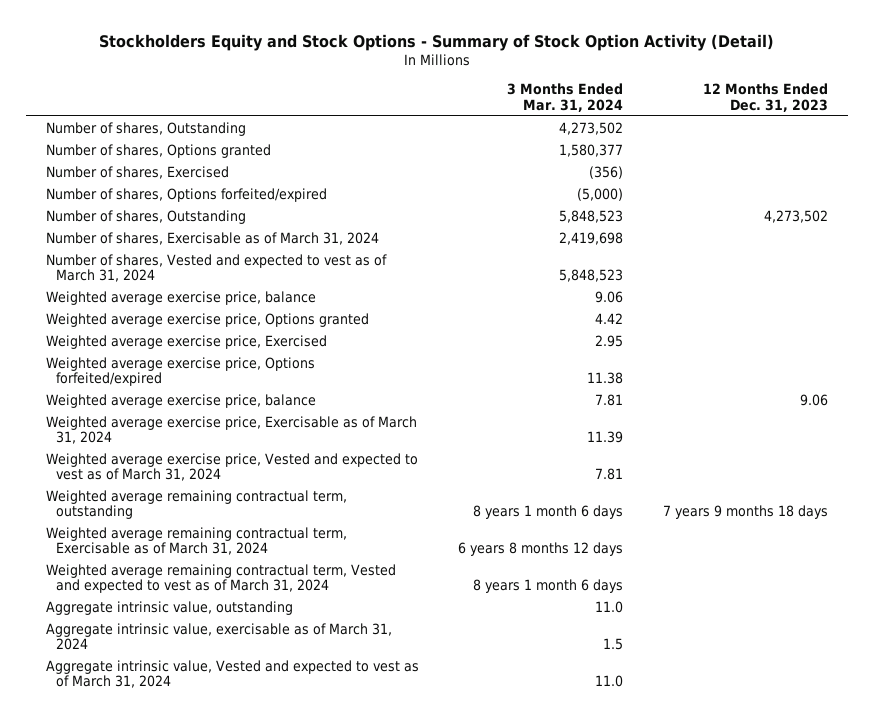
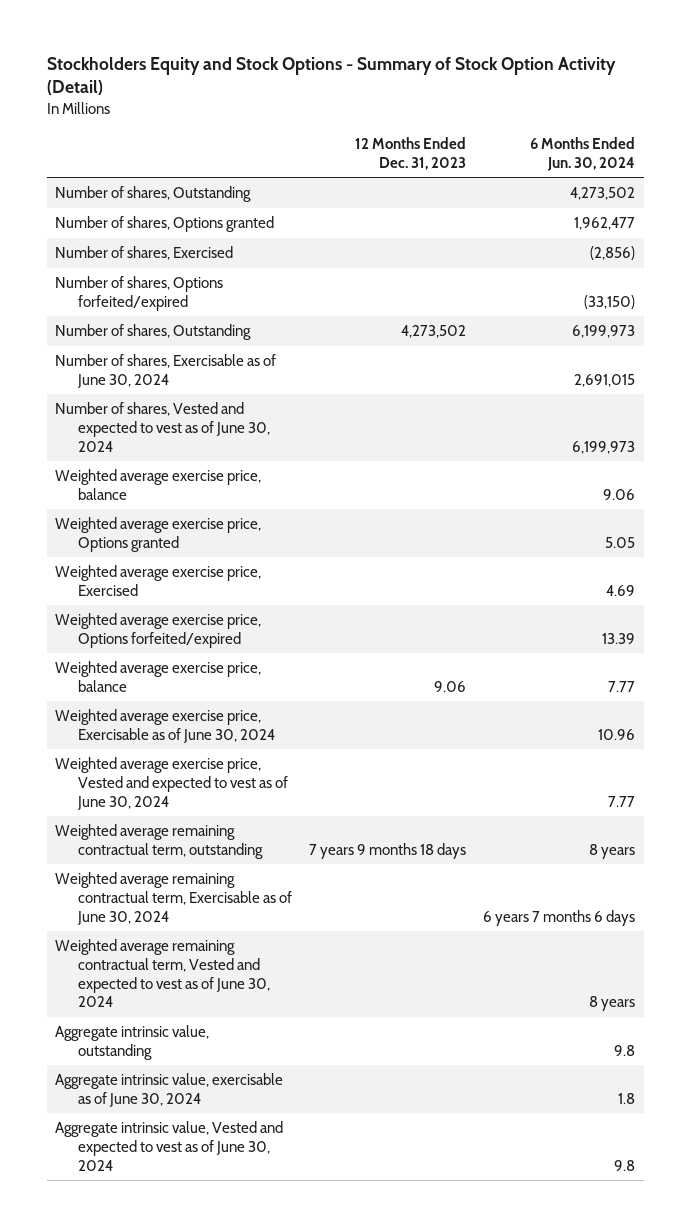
- | 3 Months Ended Mar. 31, 2024 | 12 Months Ended Dec. 31, 2023
+ | 12 Months Ended Dec. 31, 2023 | 6 Months Ended Jun. 30, 2024
- Number of shares, Exercisable as of March 31, 2024 | 2,419,698 |
- Number of shares, Vested and expected to vest as of March 31, 2024 | 5,848,523 |
+ Number of shares, Exercisable as of June 30, 2024 | | 2,691,015
+ Number of shares, Vested and expected to vest as of June 30, 2024 | | 6,199,973
- Weighted average exercise price, Exercisable as of March 31, 2024 | 11.39 |
- Weighted average exercise price, Vested and expected to vest as of March 31, 2024 | 7.81 |
+ Weighted average exercise price, Exercisable as of June 30, 2024 | | 10.96
+ Weighted average exercise price, Vested and expected to vest as of June 30, 2024 | | 7.77
- Weighted average remaining contractual term, Exercisable as of March 31, 2024 | 6 years 8 months 12 days |
- Weighted average remaining contractual term, Vested and expected to vest as of March 31, 2024 | 8 years 1 month 6 days |
+ Weighted average remaining contractual term, Exercisable as of June 30, 2024 | | 6 years 7 months 6 days
+ Weighted average remaining contractual term, Vested and expected to vest as of June 30, 2024 | | 8 years
- Aggregate intrinsic value, exercisable as of March 31, 2024 | 1.5 |
- Aggregate intrinsic value, Vested and expected to vest as of March 31, 2024 | 11.0 |
+ Aggregate intrinsic value, exercisable as of June 30, 2024 | | 1.8
+ Aggregate intrinsic value, Vested and expected to vest as of June 30, 2024 | | 9.8

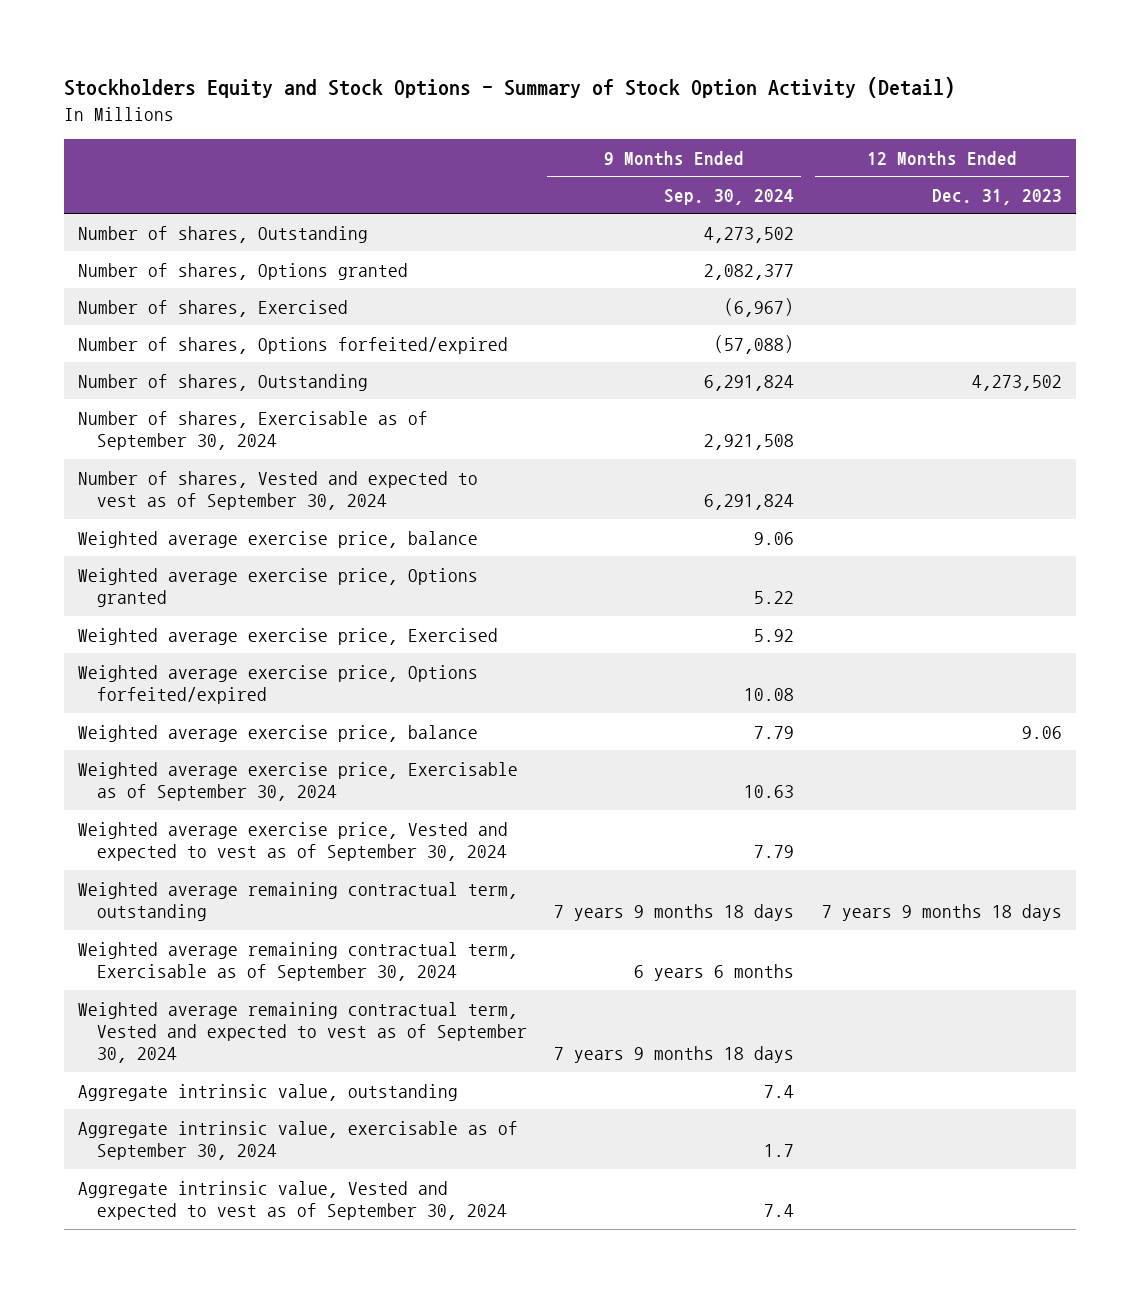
- | 12 Months Ended Dec. 31, 2023 | 6 Months Ended Jun. 30, 2024
+ | 9 Months Ended Sep. 30, 2024 | 12 Months Ended Dec. 31, 2023
- Number of shares, Exercisable as of June 30, 2024 | | 2,691,015
- Number of shares, Vested and expected to vest as of June 30, 2024 | | 6,199,973
+ Number of shares, Exercisable as of September 30, 2024 | 2,921,508 |
+ Number of shares, Vested and expected to vest as of September 30, 2024 | 6,291,824 |
- Weighted average exercise price, Exercisable as of June 30, 2024 | | 10.96
- Weighted average exercise price, Vested and expected to vest as of June 30, 2024 | | 7.77
+ Weighted average exercise price, Exercisable as of September 30, 2024 | 10.63 |
+ Weighted average exercise price, Vested and expected to vest as of September 30, 2024 | 7.79 |
- Weighted average remaining contractual term, Exercisable as of June 30, 2024 | | 6 years 7 months 6 days
- Weighted average remaining contractual term, Vested and expected to vest as of June 30, 2024 | | 8 years
+ Weighted average remaining contractual term, Exercisable as of September 30, 2024 | 6 years 6 months |
+ Weighted average remaining contractual term, Vested and expected to vest as of September 30, 2024 | 7 years 9 months 18 days |
- Aggregate intrinsic value, exercisable as of June 30, 2024 | | 1.8
- Aggregate intrinsic value, Vested and expected to vest as of June 30, 2024 | | 9.8
+ Aggregate intrinsic value, exercisable as of September 30, 2024 | 1.7 |
+ Aggregate intrinsic value, Vested and expected to vest as of September 30, 2024 | 7.4 |

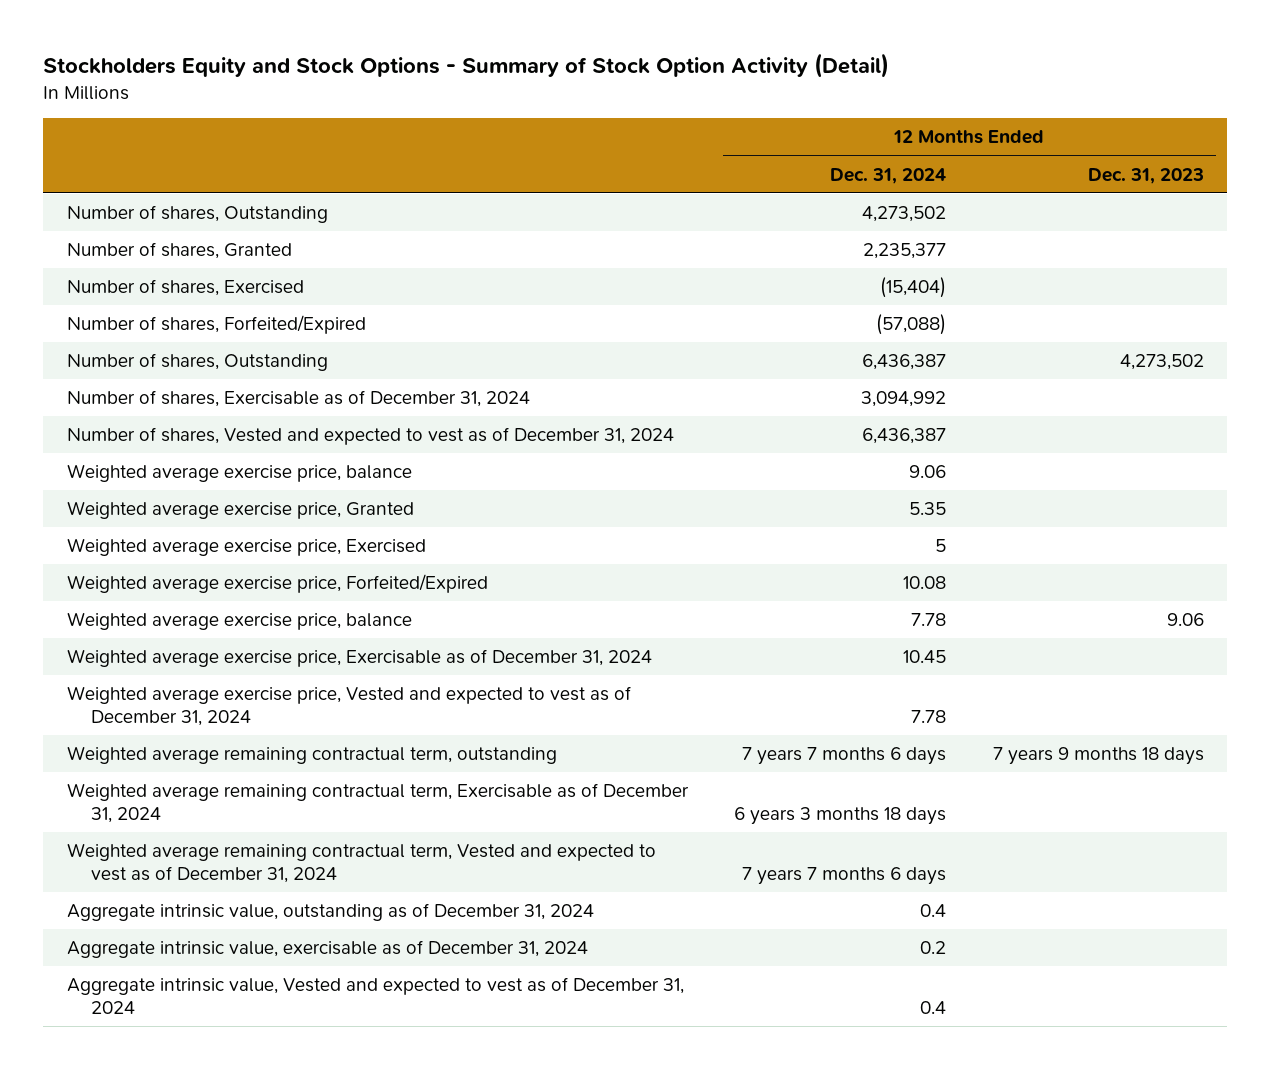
- | 9 Months Ended Sep. 30, 2024 | 12 Months Ended Dec. 31, 2023
+ | 12 Months Ended Dec. 31, 2024 | 12 Months Ended Dec. 31, 2023
- Number of shares, Options granted | 2,082,377 |
+ Number of shares, Granted | 2,235,377 |
- Number of shares, Options forfeited/expired | (57,088) |
+ Number of shares, Forfeited/Expired | (57,088) |
- Number of shares, Exercisable as of September 30, 2024 | 2,921,508 |
- Number of shares, Vested and expected to vest as of September 30, 2024 | 6,291,824 |
+ Number of shares, Exercisable as of December 31, 2024 | 3,094,992 |
+ Number of shares, Vested and expected to vest as of December 31, 2024 | 6,436,387 |
- Weighted average exercise price, Options granted | 5.22 |
+ Weighted average exercise price, Granted | 5.35 |
- Weighted average exercise price, Options forfeited/expired | 10.08 |
+ Weighted average exercise price, Forfeited/Expired | 10.08 |
- Weighted average exercise price, Exercisable as of September 30, 2024 | 10.63 |
- Weighted average exercise price, Vested and expected to vest as of September 30, 2024 | 7.79 |
+ Weighted average exercise price, Exercisable as of December 31, 2024 | 10.45 |
+ Weighted average exercise price, Vested and expected to vest as of December 31, 2024 | 7.78 |
- Weighted average remaining contractual term, Exercisable as of September 30, 2024 | 6 years 6 months |
- Weighted average remaining contractual term, Vested and expected to vest as of September 30, 2024 | 7 years 9 months 18 days |
- Aggregate intrinsic value, outstanding | 7.4 |
- Aggregate intrinsic value, exercisable as of September 30, 2024 | 1.7 |
- Aggregate intrinsic value, Vested and expected to vest as of September 30, 2024 | 7.4 |
+ Weighted average remaining contractual term, Exercisable as of December 31, 2024 | 6 years 3 months 18 days |
+ Weighted average remaining contractual term, Vested and expected to vest as of December 31, 2024 | 7 years 7 months 6 days |
+ Aggregate intrinsic value, outstanding as of December 31, 2024 | 0.4 |
+ Aggregate intrinsic value, exercisable as of December 31, 2024 | 0.2 |
+ Aggregate intrinsic value, Vested and expected to vest as of December 31, 2024 | 0.4 |

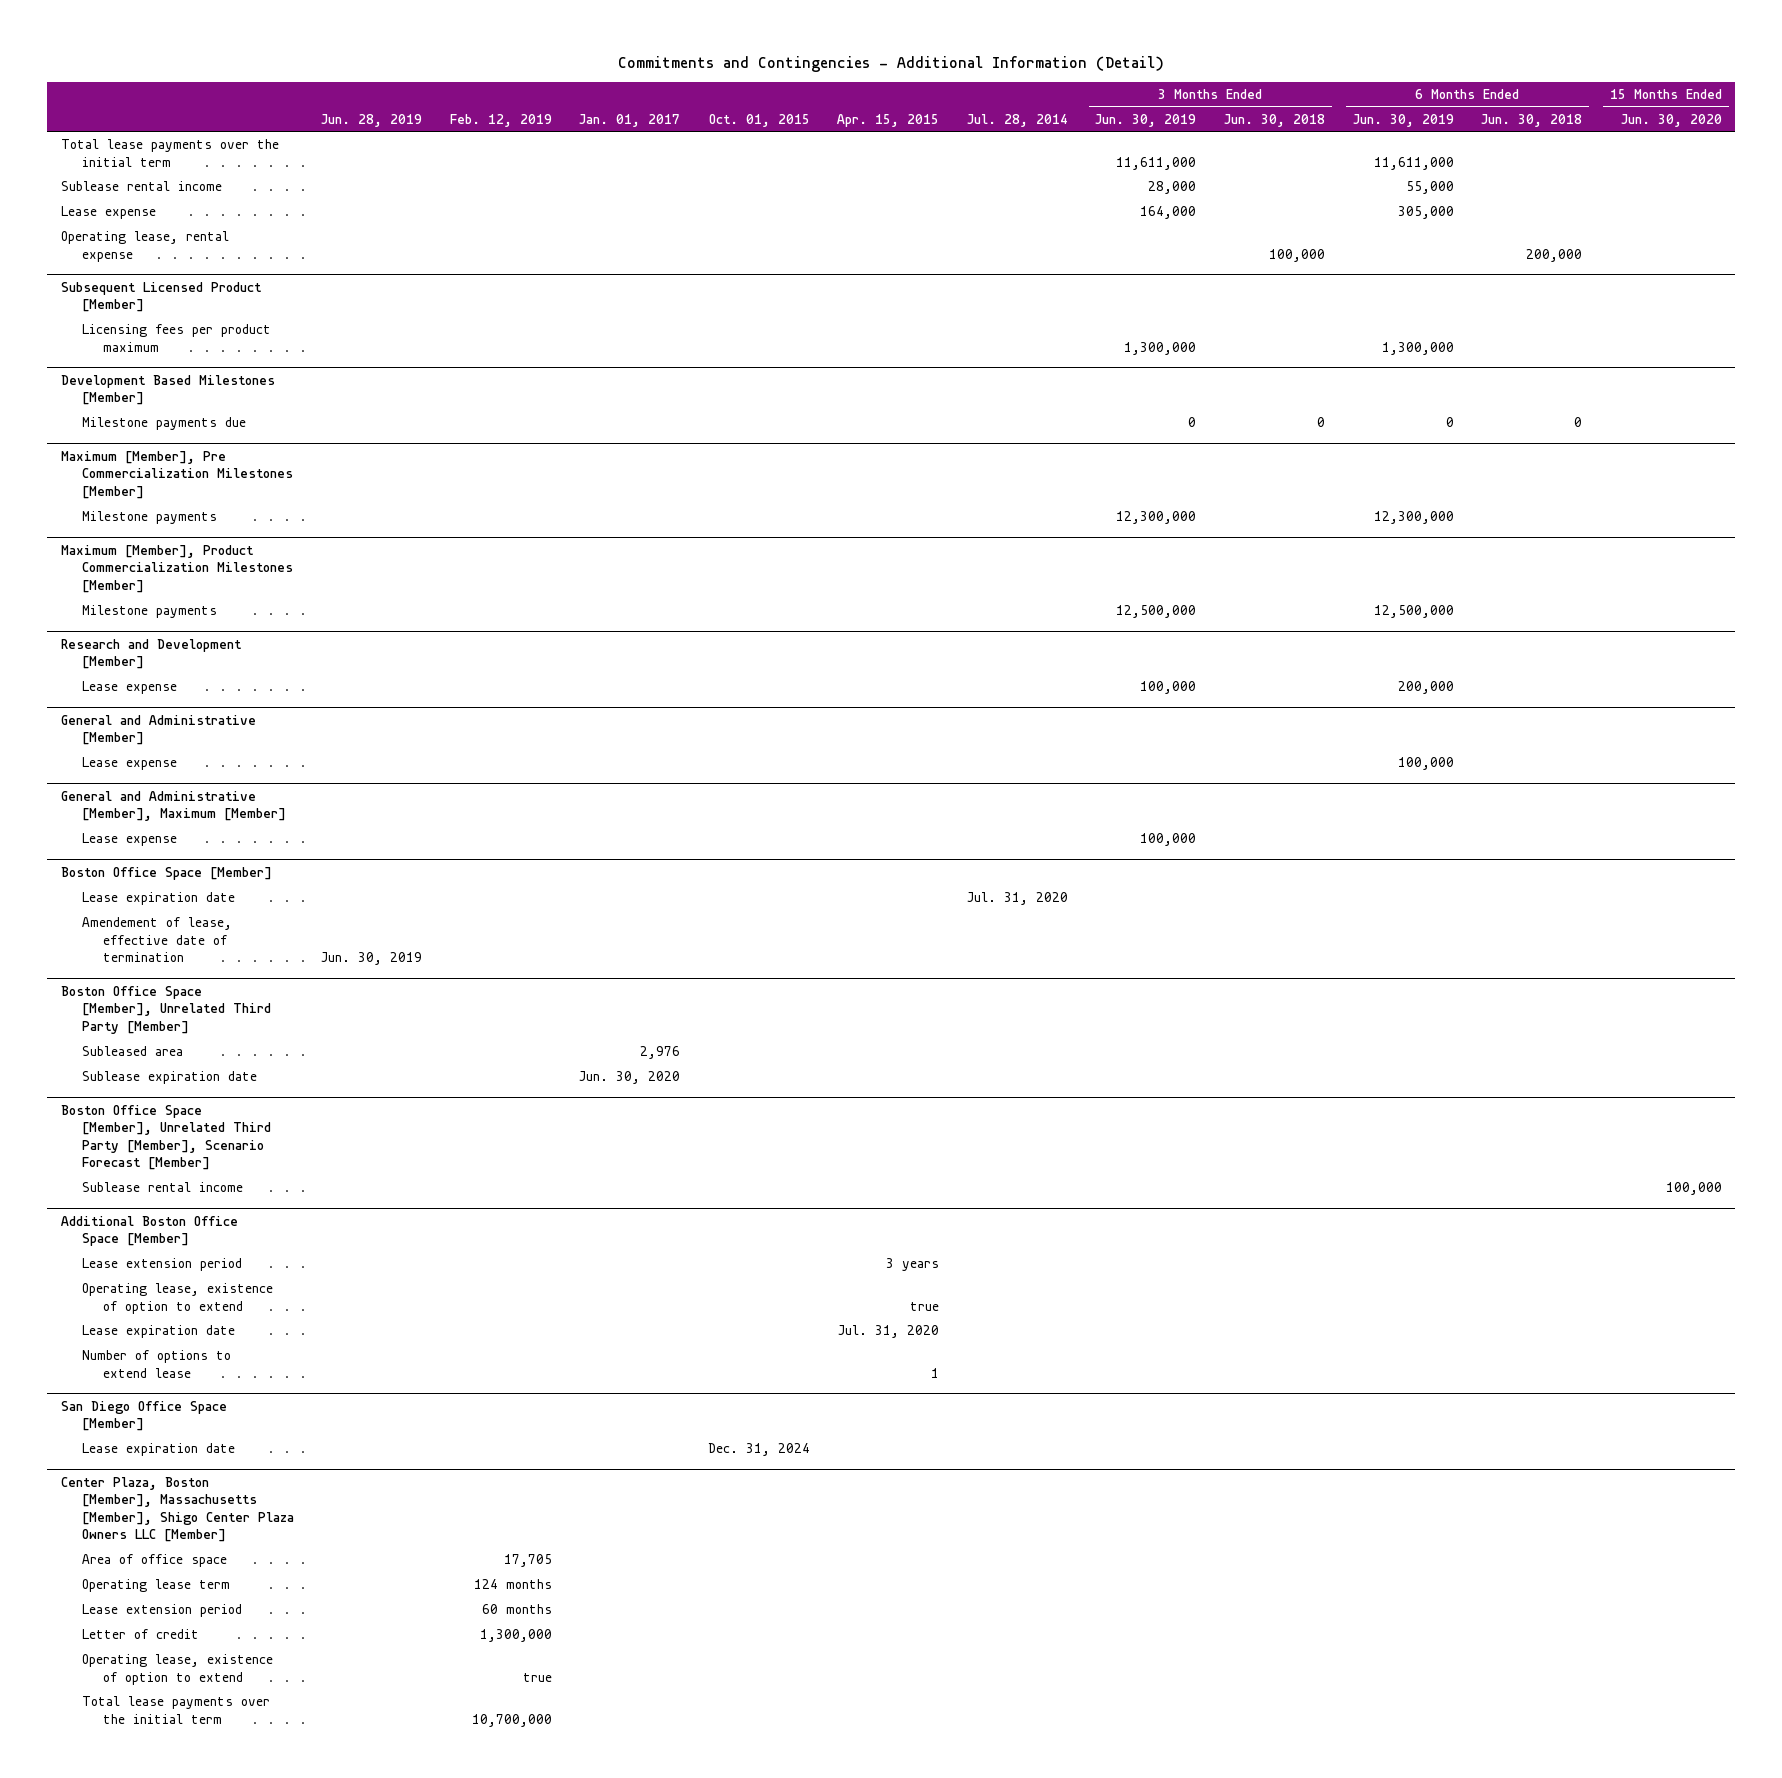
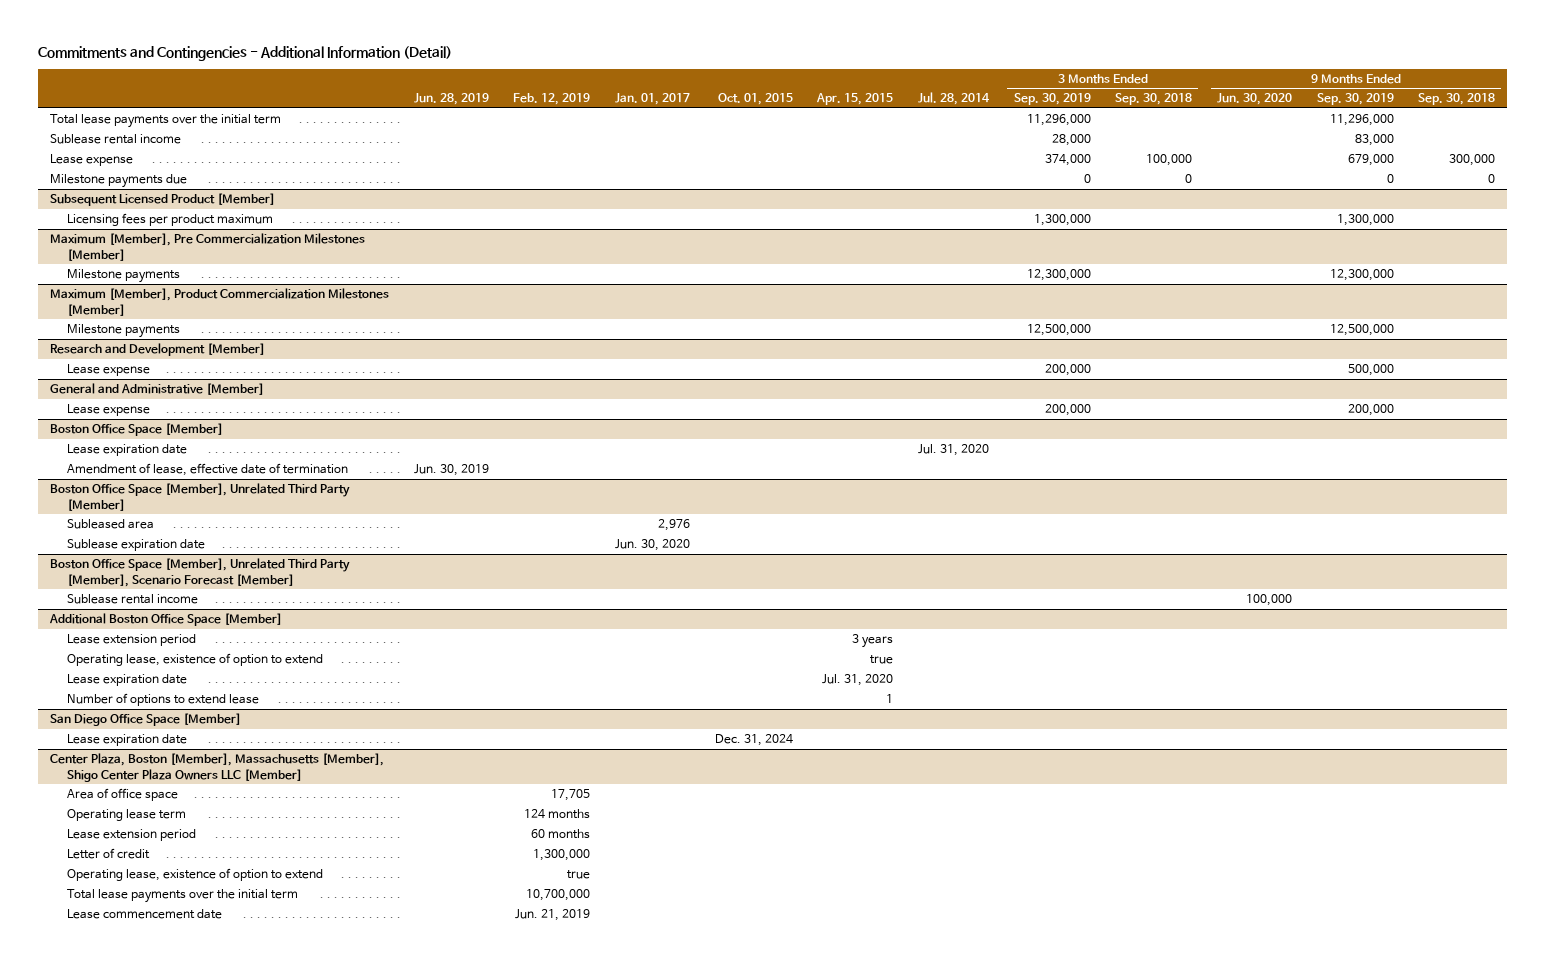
- | Jun. 28, 2019 | Feb. 12, 2019 | Jan. 01, 2017 | Oct. 01, 2015 | Apr. 15, 2015 | Jul. 28, 2014 | 3 Months Ended Jun. 30, 2019 | 3 Months Ended Jun. 30, 2018 | 6 Months Ended Jun. 30, 2019 | 6 Months Ended Jun. 30, 2018 | 15 Months Ended Jun. 30, 2020
+ | Jun. 28, 2019 | Feb. 12, 2019 | Jan. 01, 2017 | Oct. 01, 2015 | Apr. 15, 2015 | Jul. 28, 2014 | 3 Months Ended Sep. 30, 2019 | 3 Months Ended Sep. 30, 2018 | 9 Months Ended Jun. 30, 2020 | 9 Months Ended Sep. 30, 2019 | 9 Months Ended Sep. 30, 2018
- Operating lease, rental expense | | | | | | | | 100,000 | | 200,000 |
+ Milestone payments due | | | | | | | 0 | 0 | | 0 | 0
- Development Based Milestones [Member]
- Milestone payments due | | | | | | | 0 | 0 | 0 | 0 |
- General and Administrative [Member], Maximum [Member]
- Lease expense | | | | | | | 100,000 | | | |
@ Boston Office Space [Member]
- Amendement of lease, effective date of termination | Jun. 30, 2019 | | | | | | | | | |
+ Amendment of lease, effective date of termination | Jun. 30, 2019 | | | | | | | | | |
@ Center Plaza, Boston [Member], Massachusetts [Member], Shigo Center Plaza Owners LLC [Member]
+ Lease commencement date | | Jun. 21, 2019 | | | | | | | | |

